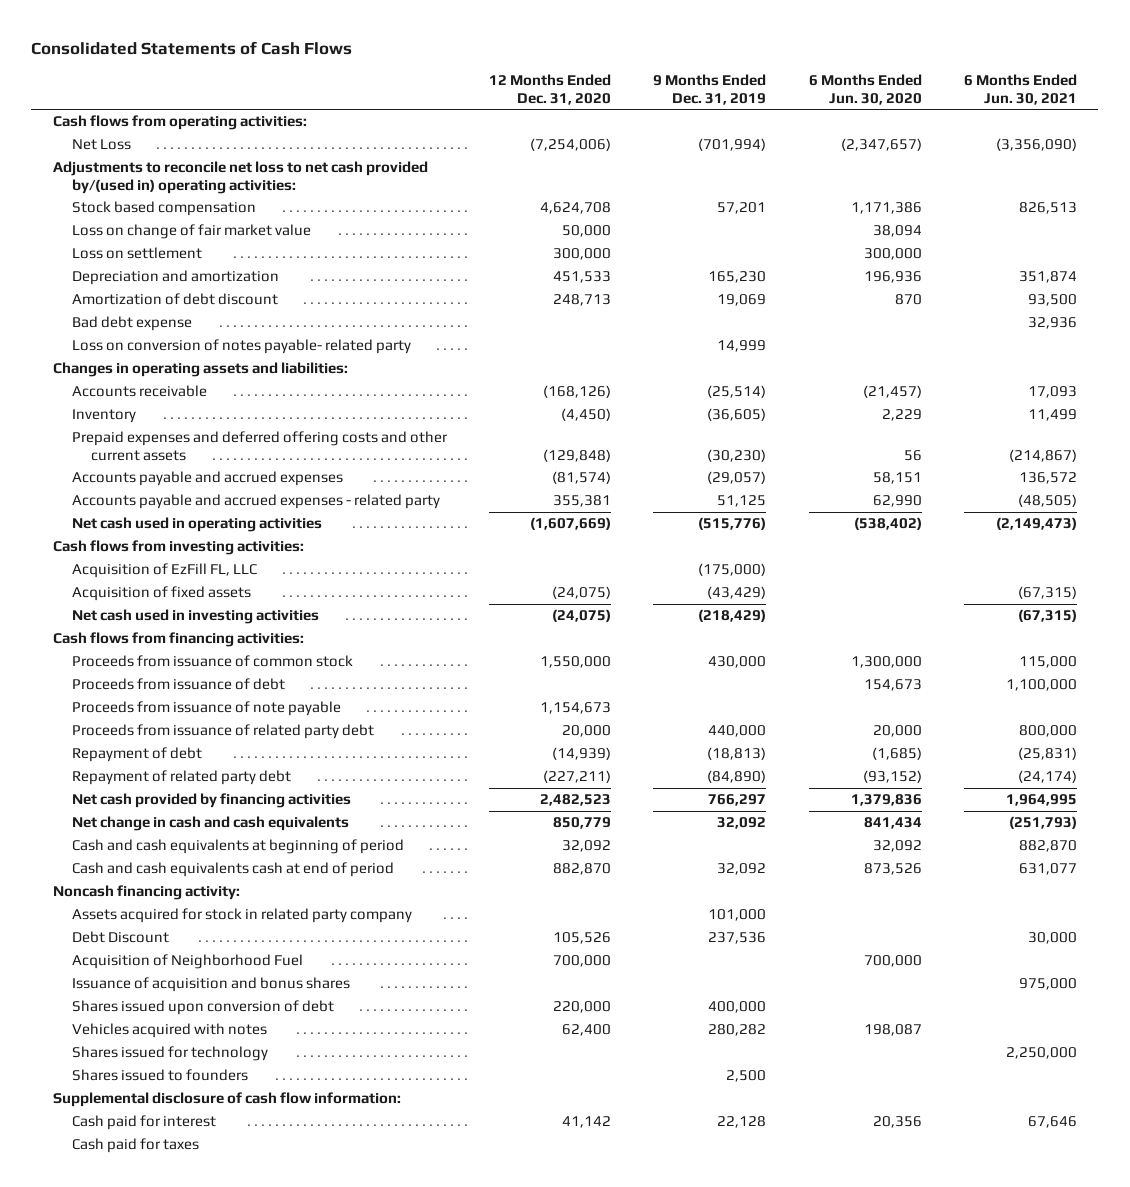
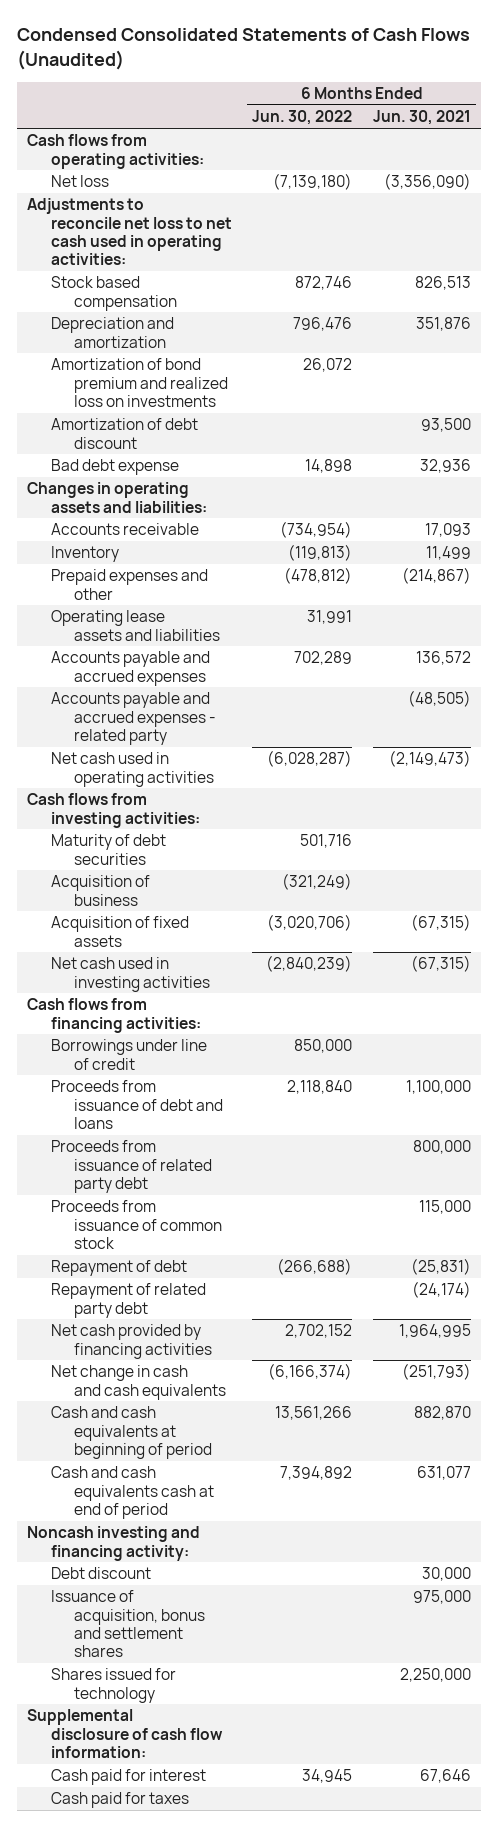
- Consolidated Statements of Cash Flows
+ Condensed Consolidated Statements of Cash Flows (Unaudited)
- | 12 Months Ended Dec. 31, 2020 | 9 Months Ended Dec. 31, 2019 | 6 Months Ended Jun. 30, 2020 | 6 Months Ended Jun. 30, 2021
+ | 6 Months Ended Jun. 30, 2022 | 6 Months Ended Jun. 30, 2021
- Net Loss | (7,254,006) | (701,994) | (2,347,657) | (3,356,090)
- Adjustments to reconcile net loss to net cash provided by/(used in) operating activities:
+ Net loss | (7,139,180) | (3,356,090)
+ Adjustments to reconcile net loss to net cash used in operating activities:
- Loss on change of fair market value | 50,000 | | 38,094 |
- Loss on settlement | 300,000 | | 300,000 |
- Depreciation and amortization | 451,533 | 165,230 | 196,936 | 351,874
+ Depreciation and amortization | 796,476 | 351,876
+ Amortization of bond premium and realized loss on investments | 26,072 |
- Loss on conversion of notes payable- related party | | 14,999 | |
- Prepaid expenses and deferred offering costs and other current assets | (129,848) | (30,230) | 56 | (214,867)
+ Prepaid expenses and other | (478,812) | (214,867)
+ Operating lease assets and liabilities | 31,991 |
- Acquisition of EzFill FL, LLC | | (175,000) | |
+ Maturity of debt securities | 501,716 |
+ Acquisition of business | (321,249) |
- Proceeds from issuance of debt | | | 154,673 | 1,100,000
- Proceeds from issuance of note payable | 1,154,673 | | |
+ Borrowings under line of credit | 850,000 |
+ Proceeds from issuance of debt and loans | 2,118,840 | 1,100,000
moved down: Proceeds from issuance of common stock | | 115,000
- Noncash financing activity:
- Assets acquired for stock in related party company | | 101,000 | |
- Debt Discount | 105,526 | 237,536 | | 30,000
- Acquisition of Neighborhood Fuel | 700,000 | | 700,000 |
- Issuance of acquisition and bonus shares | | | | 975,000
- Shares issued upon conversion of debt | 220,000 | 400,000 | |
- Vehicles acquired with notes | 62,400 | 280,282 | 198,087 |
+ Noncash investing and financing activity:
+ Debt discount | | 30,000
+ Issuance of acquisition, bonus and settlement shares | | 975,000
- Shares issued to founders | | 2,500 | |

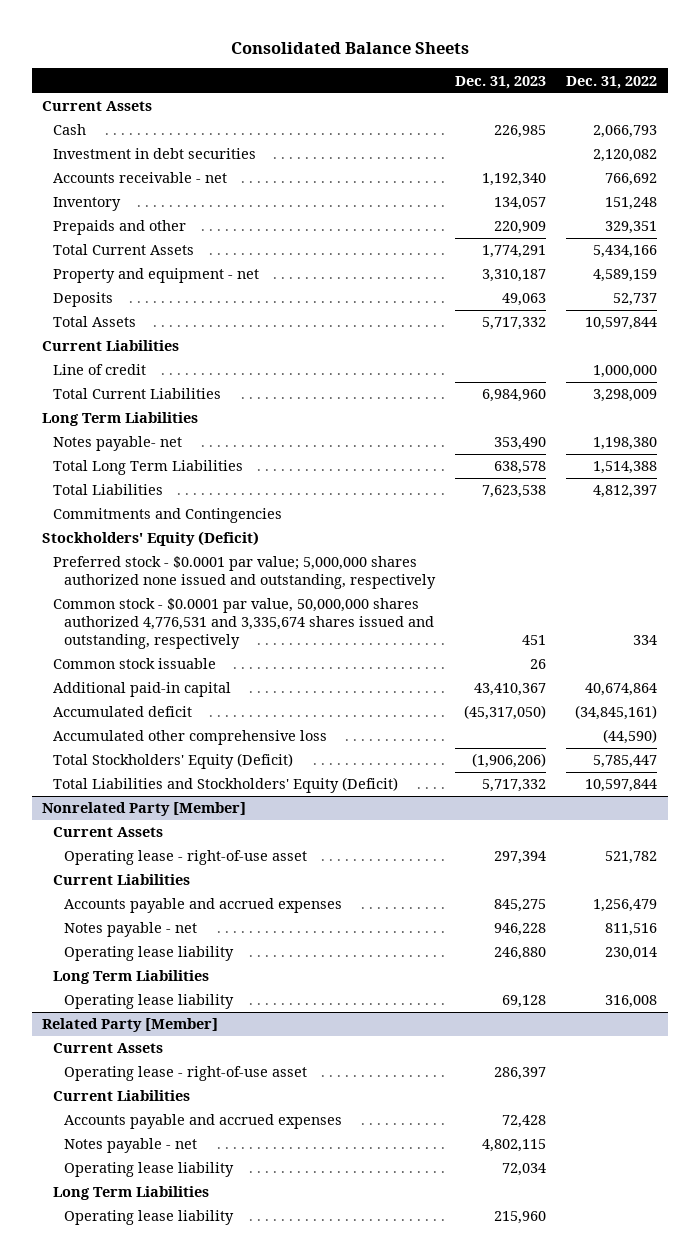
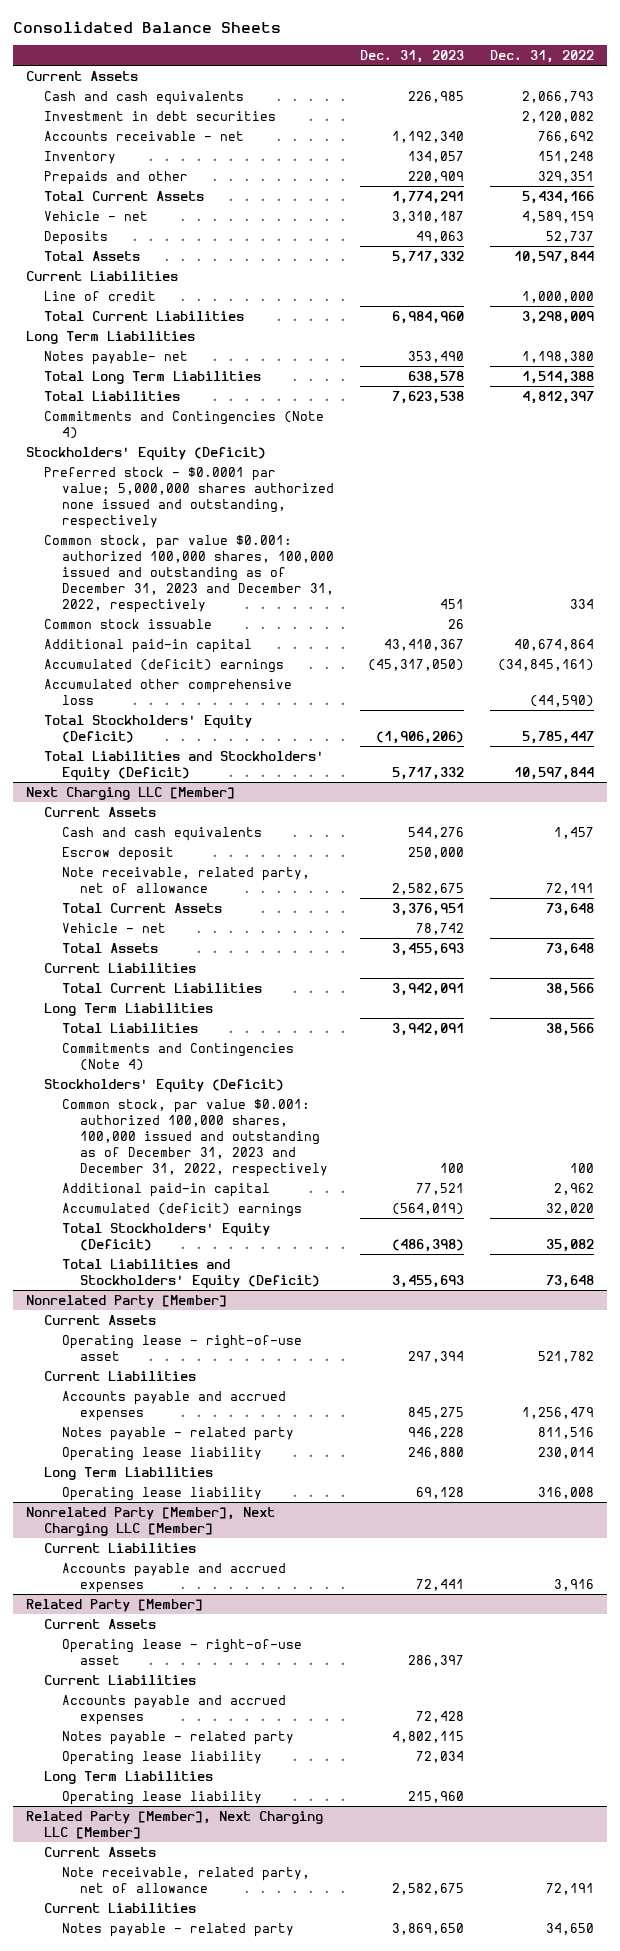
- Cash | 226,985 | 2,066,793
+ Cash and cash equivalents | 226,985 | 2,066,793
- Property and equipment - net | 3,310,187 | 4,589,159
+ Vehicle - net | 3,310,187 | 4,589,159
- Commitments and Contingencies
+ Commitments and Contingencies (Note 4)
- Common stock - $0.0001 par value, 50,000,000 shares authorized 4,776,531 and 3,335,674 shares issued and outstanding, respectively | 451 | 334
+ Common stock, par value $0.001: authorized 100,000 shares, 100,000 issued and outstanding as of December 31, 2023 and December 31, 2022, respectively | 451 | 334
- Accumulated deficit | (45,317,050) | (34,845,161)
+ Accumulated (deficit) earnings | (45,317,050) | (34,845,161)
+ Next Charging LLC [Member]
+ Current Assets
+ Cash and cash equivalents | 544,276 | 1,457
+ Escrow deposit | 250,000 |
+ Note receivable, related party, net of allowance | 2,582,675 | 72,191
+ Total Current Assets | 3,376,951 | 73,648
+ Vehicle - net | 78,742 |
+ Total Assets | 3,455,693 | 73,648
+ Current Liabilities
+ Total Current Liabilities | 3,942,091 | 38,566
+ Long Term Liabilities
+ Total Liabilities | 3,942,091 | 38,566
+ Commitments and Contingencies (Note 4)
+ Stockholders' Equity (Deficit)
+ Common stock, par value $0.001: authorized 100,000 shares, 100,000 issued and outstanding as of December 31, 2023 and December 31, 2022, respectively | 100 | 100
+ Additional paid-in capital | 77,521 | 2,962
+ Accumulated (deficit) earnings | (564,019) | 32,020
+ Total Stockholders' Equity (Deficit) | (486,398) | 35,082
+ Total Liabilities and Stockholders' Equity (Deficit) | 3,455,693 | 73,648
@ Nonrelated Party [Member]
- Notes payable - net | 946,228 | 811,516
+ Notes payable - related party | 946,228 | 811,516
+ Nonrelated Party [Member], Next Charging LLC [Member]
+ Current Liabilities
+ Accounts payable and accrued expenses | 72,441 | 3,916
@ Related Party [Member]
- Notes payable - net | 4,802,115 |
+ Notes payable - related party | 4,802,115 |
+ Related Party [Member], Next Charging LLC [Member]
+ Current Assets
+ Note receivable, related party, net of allowance | 2,582,675 | 72,191
+ Current Liabilities
+ Notes payable - related party | 3,869,650 | 34,650

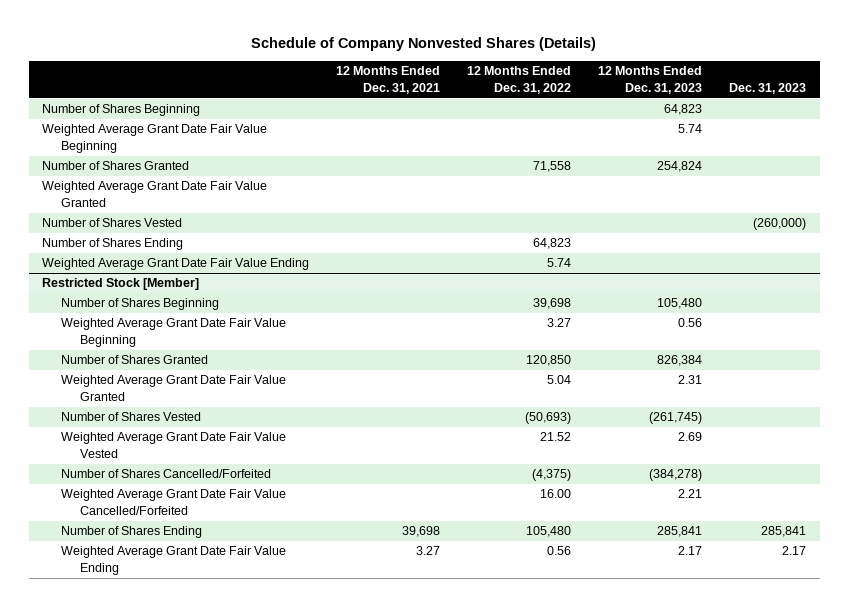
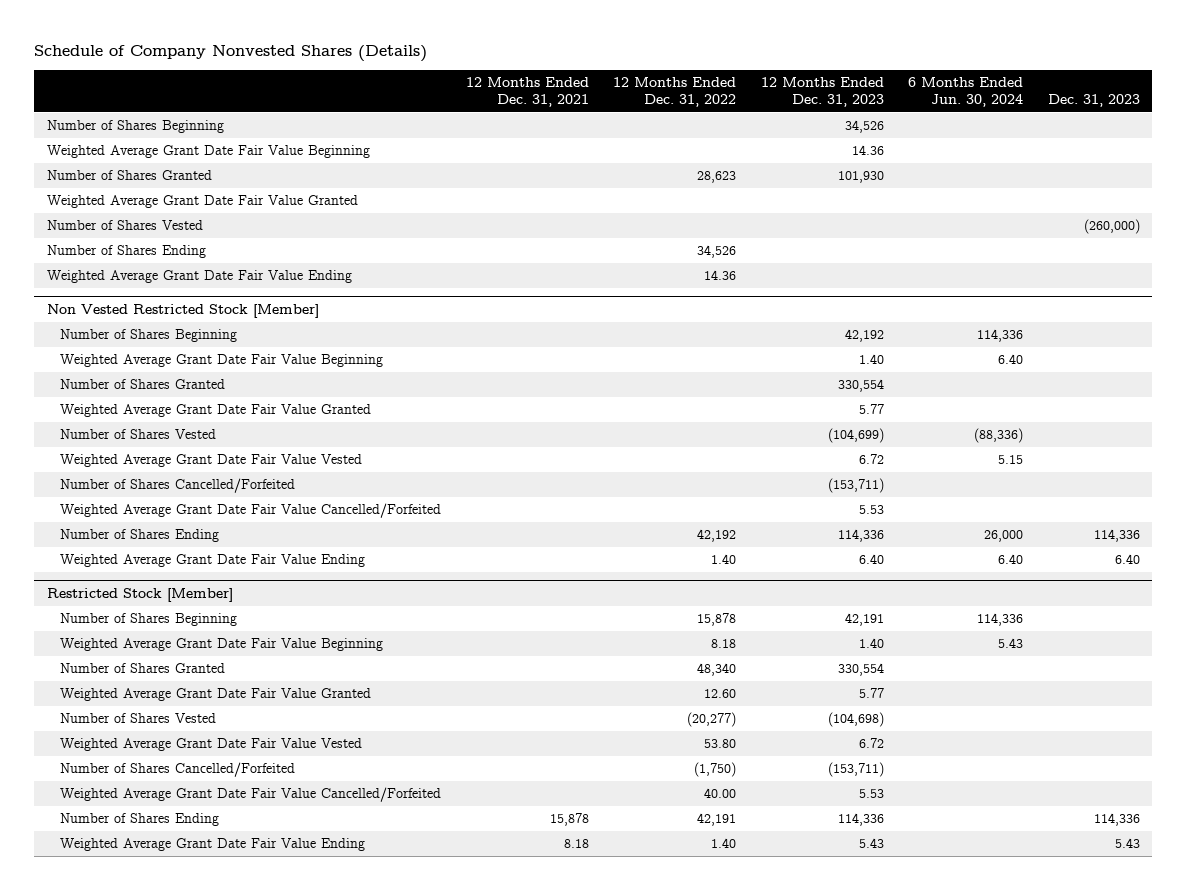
- | 12 Months Ended Dec. 31, 2021 | 12 Months Ended Dec. 31, 2022 | 12 Months Ended Dec. 31, 2023 | Dec. 31, 2023
+ | 12 Months Ended Dec. 31, 2021 | 12 Months Ended Dec. 31, 2022 | 12 Months Ended Dec. 31, 2023 | 6 Months Ended Jun. 30, 2024 | Dec. 31, 2023
- Number of Shares Beginning | | | 64,823 |
- Weighted Average Grant Date Fair Value Beginning | | | 5.74 |
- Number of Shares Granted | | 71,558 | 254,824 |
+ Number of Shares Beginning | | | 34,526 | |
+ Weighted Average Grant Date Fair Value Beginning | | | 14.36 | |
+ Number of Shares Granted | | 28,623 | 101,930 | |
- Number of Shares Ending | | 64,823 | |
- Weighted Average Grant Date Fair Value Ending | | 5.74 | |
+ Number of Shares Ending | | 34,526 | | |
+ Weighted Average Grant Date Fair Value Ending | | 14.36 | | |
+ Non Vested Restricted Stock [Member]
+ Number of Shares Beginning | | | 42,192 | 114,336 |
+ Weighted Average Grant Date Fair Value Beginning | | | 1.40 | 6.40 |
+ Number of Shares Granted | | | 330,554 | |
+ Weighted Average Grant Date Fair Value Granted | | | 5.77 | |
+ Number of Shares Vested | | | (104,699) | (88,336) |
+ Weighted Average Grant Date Fair Value Vested | | | 6.72 | 5.15 |
+ Number of Shares Cancelled/Forfeited | | | (153,711) | |
+ Weighted Average Grant Date Fair Value Cancelled/Forfeited | | | 5.53 | |
+ Number of Shares Ending | | 42,192 | 114,336 | 26,000 | 114,336
+ Weighted Average Grant Date Fair Value Ending | | 1.40 | 6.40 | 6.40 | 6.40
@ Restricted Stock [Member]
- Number of Shares Beginning | | 39,698 | 105,480 |
- Weighted Average Grant Date Fair Value Beginning | | 3.27 | 0.56 |
- Number of Shares Granted | | 120,850 | 826,384 |
- Weighted Average Grant Date Fair Value Granted | | 5.04 | 2.31 |
- Number of Shares Vested | | (50,693) | (261,745) |
- Weighted Average Grant Date Fair Value Vested | | 21.52 | 2.69 |
- Number of Shares Cancelled/Forfeited | | (4,375) | (384,278) |
- Weighted Average Grant Date Fair Value Cancelled/Forfeited | | 16.00 | 2.21 |
- Number of Shares Ending | 39,698 | 105,480 | 285,841 | 285,841
- Weighted Average Grant Date Fair Value Ending | 3.27 | 0.56 | 2.17 | 2.17
+ Number of Shares Beginning | | 15,878 | 42,191 | 114,336 |
+ Weighted Average Grant Date Fair Value Beginning | | 8.18 | 1.40 | 5.43 |
+ Number of Shares Granted | | 48,340 | 330,554 | |
+ Weighted Average Grant Date Fair Value Granted | | 12.60 | 5.77 | |
+ Number of Shares Vested | | (20,277) | (104,698) | |
+ Weighted Average Grant Date Fair Value Vested | | 53.80 | 6.72 | |
+ Number of Shares Cancelled/Forfeited | | (1,750) | (153,711) | |
+ Weighted Average Grant Date Fair Value Cancelled/Forfeited | | 40.00 | 5.53 | |
+ Number of Shares Ending | 15,878 | 42,191 | 114,336 | | 114,336
+ Weighted Average Grant Date Fair Value Ending | 8.18 | 1.40 | 5.43 | | 5.43

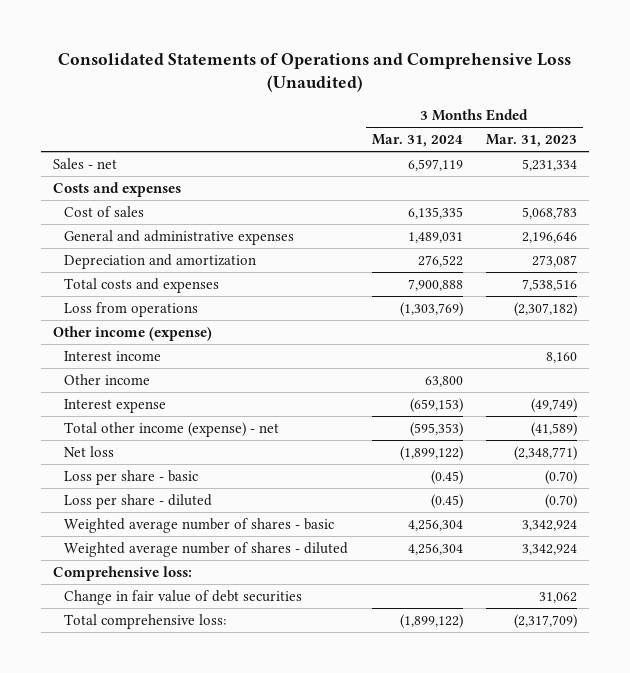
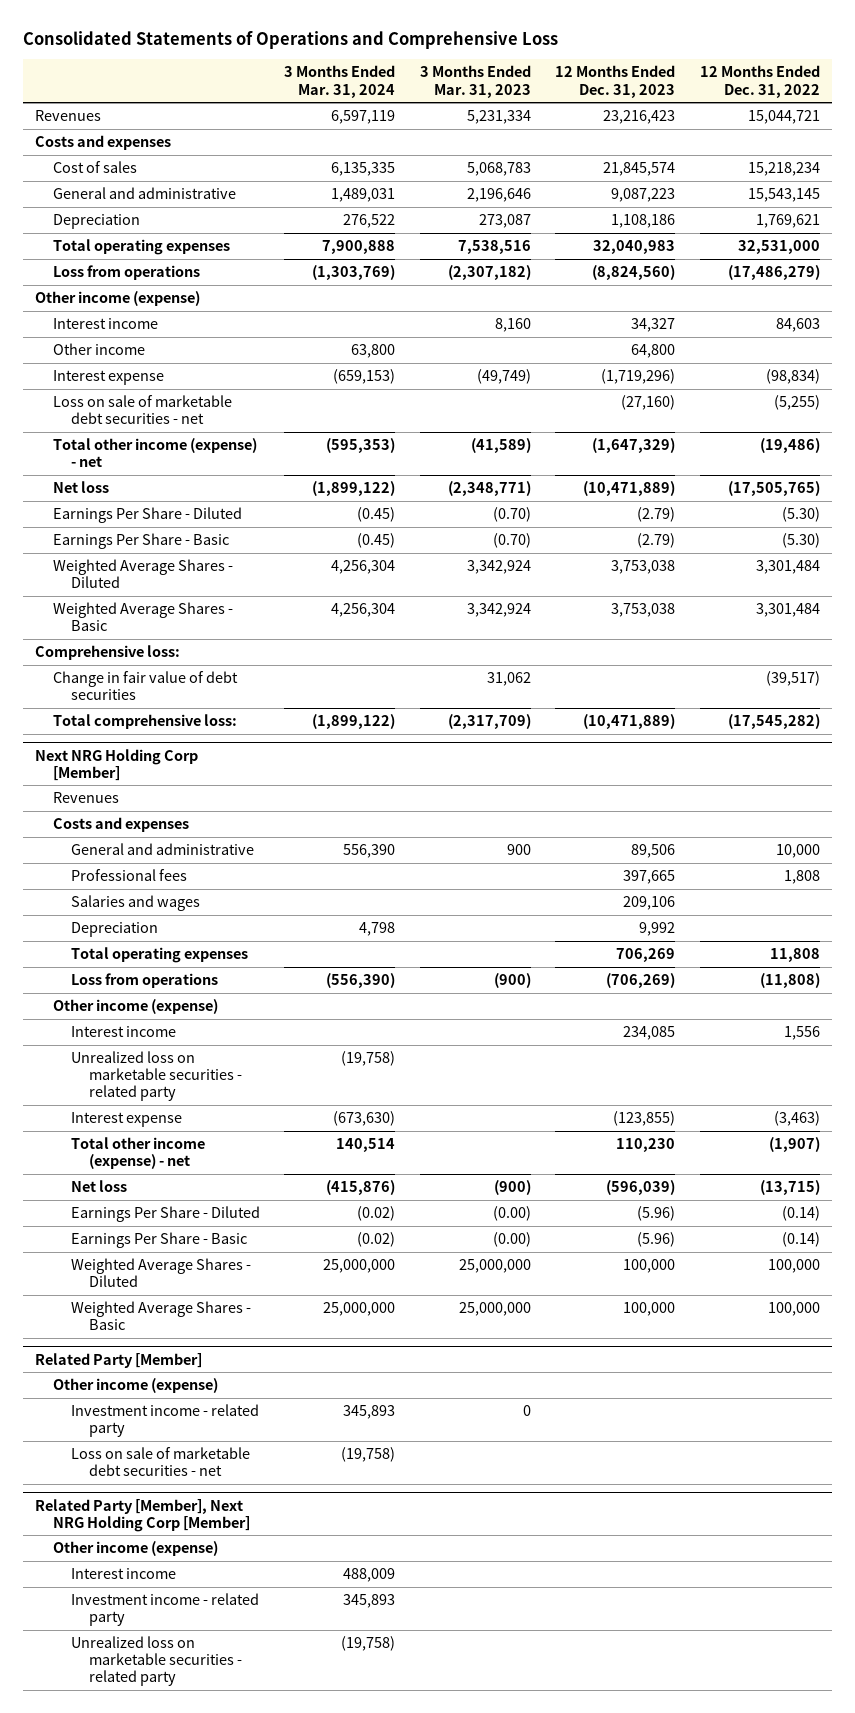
- Consolidated Statements of Operations and Comprehensive Loss (Unaudited)
+ Consolidated Statements of Operations and Comprehensive Loss
- | 3 Months Ended Mar. 31, 2024 | 3 Months Ended Mar. 31, 2023
+ | 3 Months Ended Mar. 31, 2024 | 3 Months Ended Mar. 31, 2023 | 12 Months Ended Dec. 31, 2023 | 12 Months Ended Dec. 31, 2022
- Sales - net | 6,597,119 | 5,231,334
+ Revenues | 6,597,119 | 5,231,334 | 23,216,423 | 15,044,721
- General and administrative expenses | 1,489,031 | 2,196,646
- Depreciation and amortization | 276,522 | 273,087
- Total costs and expenses | 7,900,888 | 7,538,516
+ General and administrative | 1,489,031 | 2,196,646 | 9,087,223 | 15,543,145
+ Depreciation | 276,522 | 273,087 | 1,108,186 | 1,769,621
+ Total operating expenses | 7,900,888 | 7,538,516 | 32,040,983 | 32,531,000
+ Loss on sale of marketable debt securities - net | | | (27,160) | (5,255)
- Loss per share - basic | (0.45) | (0.70)
- Loss per share - diluted | (0.45) | (0.70)
- Weighted average number of shares - basic | 4,256,304 | 3,342,924
- Weighted average number of shares - diluted | 4,256,304 | 3,342,924
+ Earnings Per Share - Diluted | (0.45) | (0.70) | (2.79) | (5.30)
+ Earnings Per Share - Basic | (0.45) | (0.70) | (2.79) | (5.30)
+ Weighted Average Shares - Diluted | 4,256,304 | 3,342,924 | 3,753,038 | 3,301,484
+ Weighted Average Shares - Basic | 4,256,304 | 3,342,924 | 3,753,038 | 3,301,484
+ Next NRG Holding Corp [Member]
+ Revenues
+ Costs and expenses
+ General and administrative | 556,390 | 900 | 89,506 | 10,000
+ Professional fees | | | 397,665 | 1,808
+ Salaries and wages | | | 209,106 |
+ Depreciation | 4,798 | | 9,992 |
+ Total operating expenses | | | 706,269 | 11,808
+ Loss from operations | (556,390) | (900) | (706,269) | (11,808)
+ Other income (expense)
+ Interest income | | | 234,085 | 1,556
+ Unrealized loss on marketable securities - related party | (19,758) | | |
+ Interest expense | (673,630) | | (123,855) | (3,463)
+ Total other income (expense) - net | 140,514 | | 110,230 | (1,907)
+ Net loss | (415,876) | (900) | (596,039) | (13,715)
+ Earnings Per Share - Diluted | (0.02) | (0.00) | (5.96) | (0.14)
+ Earnings Per Share - Basic | (0.02) | (0.00) | (5.96) | (0.14)
+ Weighted Average Shares - Diluted | 25,000,000 | 25,000,000 | 100,000 | 100,000
+ Weighted Average Shares - Basic | 25,000,000 | 25,000,000 | 100,000 | 100,000
+ Related Party [Member]
+ Other income (expense)
+ Investment income - related party | 345,893 | 0 | |
+ Loss on sale of marketable debt securities - net | (19,758) | | |
+ Related Party [Member], Next NRG Holding Corp [Member]
+ Other income (expense)
+ Interest income | 488,009 | | |
+ Investment income - related party | 345,893 | | |
+ Unrealized loss on marketable securities - related party | (19,758) | | |

